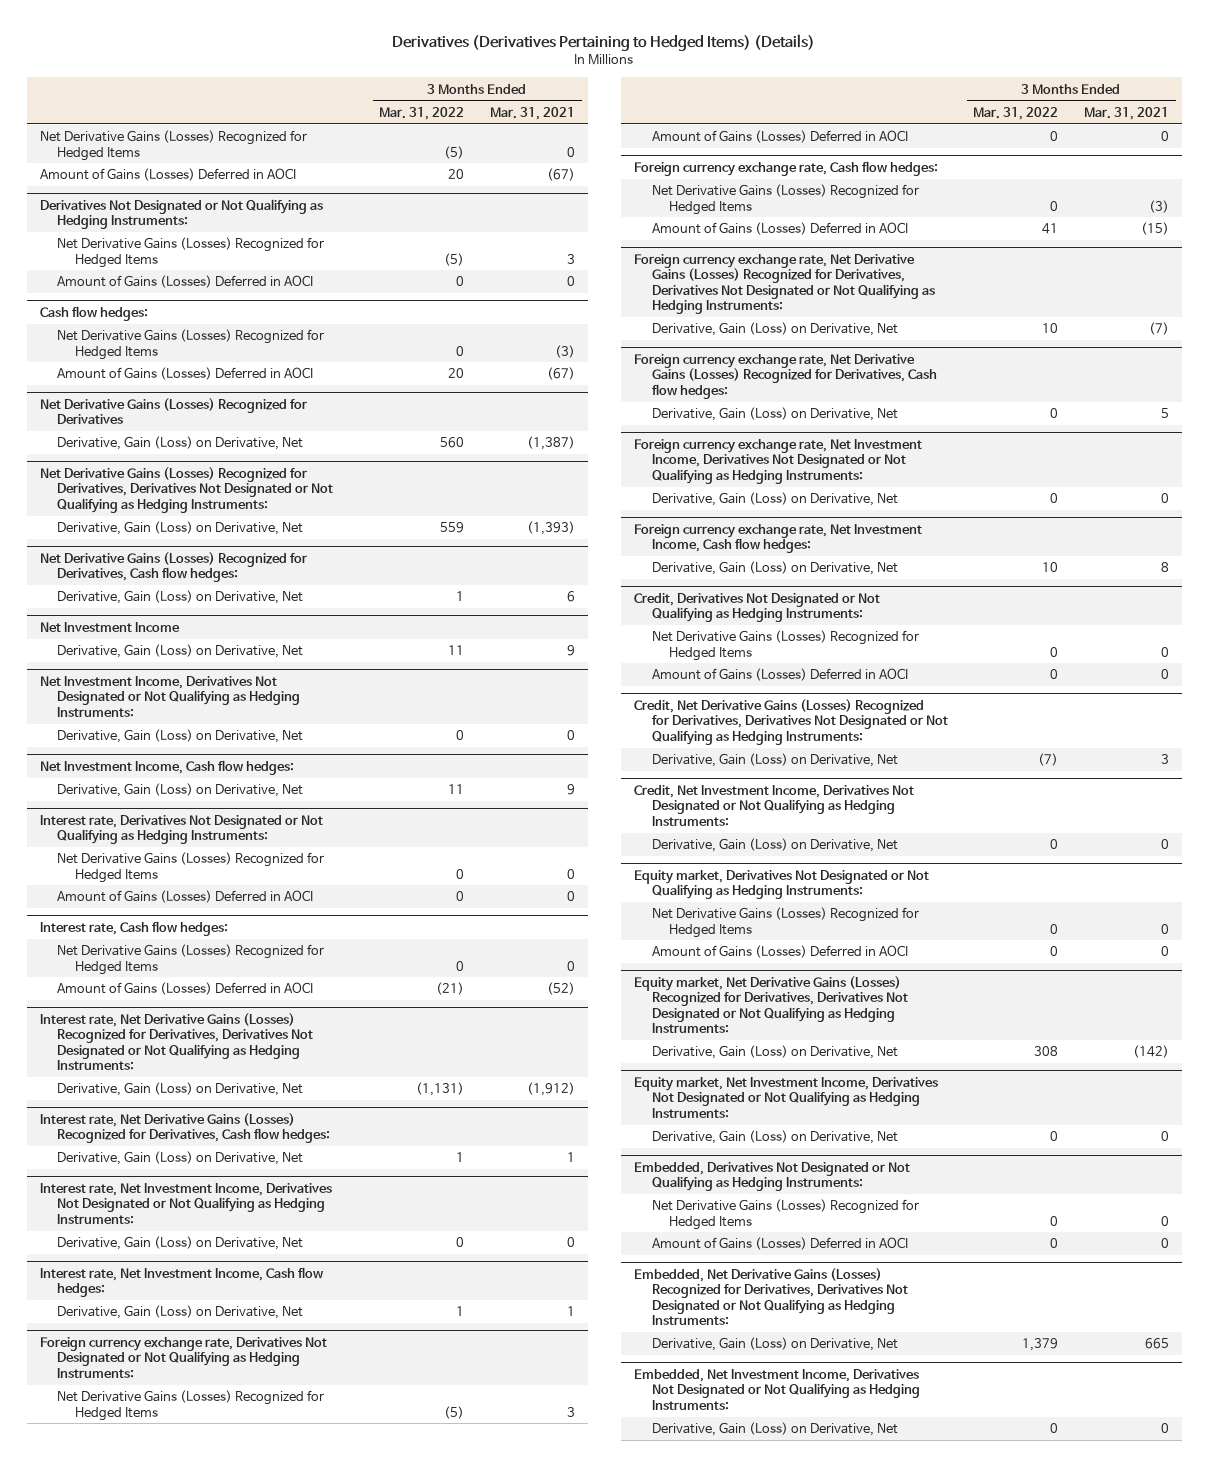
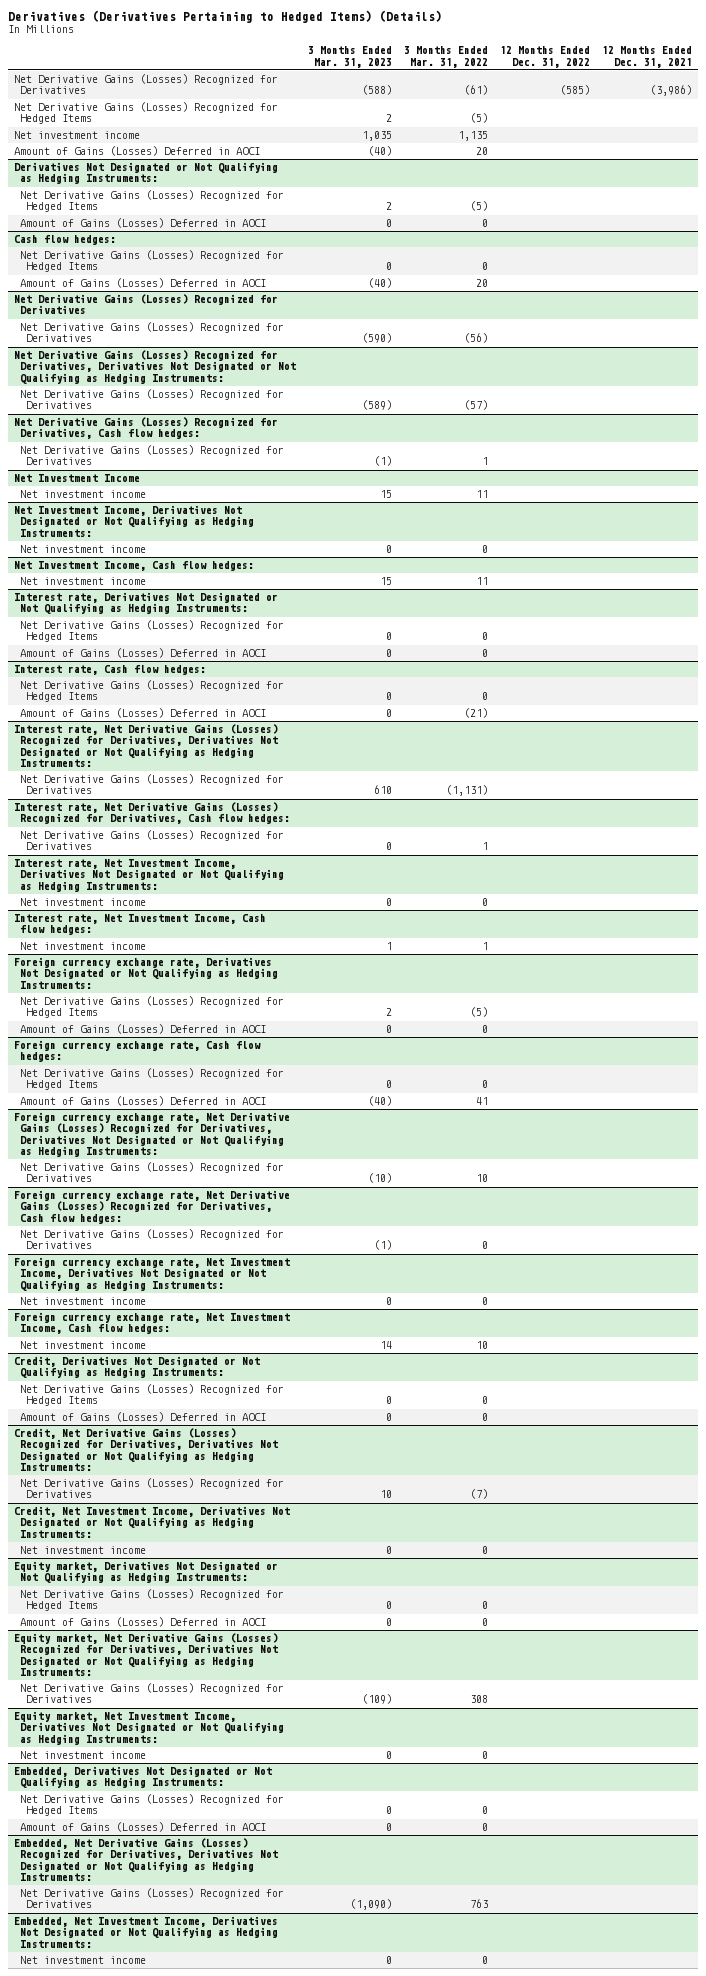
- | 3 Months Ended Mar. 31, 2022 | 3 Months Ended Mar. 31, 2021
+ | 3 Months Ended Mar. 31, 2023 | 3 Months Ended Mar. 31, 2022 | 12 Months Ended Dec. 31, 2022 | 12 Months Ended Dec. 31, 2021
+ Net Derivative Gains (Losses) Recognized for Derivatives | (588) | (61) | (585) | (3,986)
+ Net investment income | 1,035 | 1,135 | |
@ Net Derivative Gains (Losses) Recognized for Derivatives
- Derivative, Gain (Loss) on Derivative, Net | 560 | (1,387)
+ Net Derivative Gains (Losses) Recognized for Derivatives | (590) | (56) | |
@ Net Derivative Gains (Losses) Recognized for Derivatives, Derivatives Not Designated or Not Qualifying as Hedging Instruments:
- Derivative, Gain (Loss) on Derivative, Net | 559 | (1,393)
+ Net Derivative Gains (Losses) Recognized for Derivatives | (589) | (57) | |
@ Net Derivative Gains (Losses) Recognized for Derivatives, Cash flow hedges:
- Derivative, Gain (Loss) on Derivative, Net | 1 | 6
+ Net Derivative Gains (Losses) Recognized for Derivatives | (1) | 1 | |
@ Net Investment Income
- Derivative, Gain (Loss) on Derivative, Net | 11 | 9
+ Net investment income | 15 | 11 | |
@ Net Investment Income, Derivatives Not Designated or Not Qualifying as Hedging Instruments:
- Derivative, Gain (Loss) on Derivative, Net | 0 | 0
+ Net investment income | 0 | 0 | |
@ Net Investment Income, Cash flow hedges:
- Derivative, Gain (Loss) on Derivative, Net | 11 | 9
+ Net investment income | 15 | 11 | |
@ Interest rate, Net Derivative Gains (Losses) Recognized for Derivatives, Derivatives Not Designated or Not Qualifying as Hedging Instruments:
- Derivative, Gain (Loss) on Derivative, Net | (1,131) | (1,912)
+ Net Derivative Gains (Losses) Recognized for Derivatives | 610 | (1,131) | |
@ Interest rate, Net Derivative Gains (Losses) Recognized for Derivatives, Cash flow hedges:
- Derivative, Gain (Loss) on Derivative, Net | 1 | 1
+ Net Derivative Gains (Losses) Recognized for Derivatives | 0 | 1 | |
@ Interest rate, Net Investment Income, Derivatives Not Designated or Not Qualifying as Hedging Instruments:
- Derivative, Gain (Loss) on Derivative, Net | 0 | 0
+ Net investment income | 0 | 0 | |
@ Interest rate, Net Investment Income, Cash flow hedges:
- Derivative, Gain (Loss) on Derivative, Net | 1 | 1
+ Net investment income | 1 | 1 | |
@ Foreign currency exchange rate, Net Derivative Gains (Losses) Recognized for Derivatives, Derivatives Not Designated or Not Qualifying as Hedging Instruments:
- Derivative, Gain (Loss) on Derivative, Net | 10 | (7)
+ Net Derivative Gains (Losses) Recognized for Derivatives | (10) | 10 | |
@ Foreign currency exchange rate, Net Derivative Gains (Losses) Recognized for Derivatives, Cash flow hedges:
- Derivative, Gain (Loss) on Derivative, Net | 0 | 5
+ Net Derivative Gains (Losses) Recognized for Derivatives | (1) | 0 | |
@ Foreign currency exchange rate, Net Investment Income, Derivatives Not Designated or Not Qualifying as Hedging Instruments:
- Derivative, Gain (Loss) on Derivative, Net | 0 | 0
+ Net investment income | 0 | 0 | |
@ Foreign currency exchange rate, Net Investment Income, Cash flow hedges:
- Derivative, Gain (Loss) on Derivative, Net | 10 | 8
+ Net investment income | 14 | 10 | |
@ Credit, Net Derivative Gains (Losses) Recognized for Derivatives, Derivatives Not Designated or Not Qualifying as Hedging Instruments:
- Derivative, Gain (Loss) on Derivative, Net | (7) | 3
+ Net Derivative Gains (Losses) Recognized for Derivatives | 10 | (7) | |
@ Credit, Net Investment Income, Derivatives Not Designated or Not Qualifying as Hedging Instruments:
- Derivative, Gain (Loss) on Derivative, Net | 0 | 0
+ Net investment income | 0 | 0 | |
@ Equity market, Net Derivative Gains (Losses) Recognized for Derivatives, Derivatives Not Designated or Not Qualifying as Hedging Instruments:
- Derivative, Gain (Loss) on Derivative, Net | 308 | (142)
+ Net Derivative Gains (Losses) Recognized for Derivatives | (109) | 308 | |
@ Equity market, Net Investment Income, Derivatives Not Designated or Not Qualifying as Hedging Instruments:
- Derivative, Gain (Loss) on Derivative, Net | 0 | 0
+ Net investment income | 0 | 0 | |
@ Embedded, Net Derivative Gains (Losses) Recognized for Derivatives, Derivatives Not Designated or Not Qualifying as Hedging Instruments:
- Derivative, Gain (Loss) on Derivative, Net | 1,379 | 665
+ Net Derivative Gains (Losses) Recognized for Derivatives | (1,090) | 763 | |
@ Embedded, Net Investment Income, Derivatives Not Designated or Not Qualifying as Hedging Instruments:
- Derivative, Gain (Loss) on Derivative, Net | 0 | 0
+ Net investment income | 0 | 0 | |

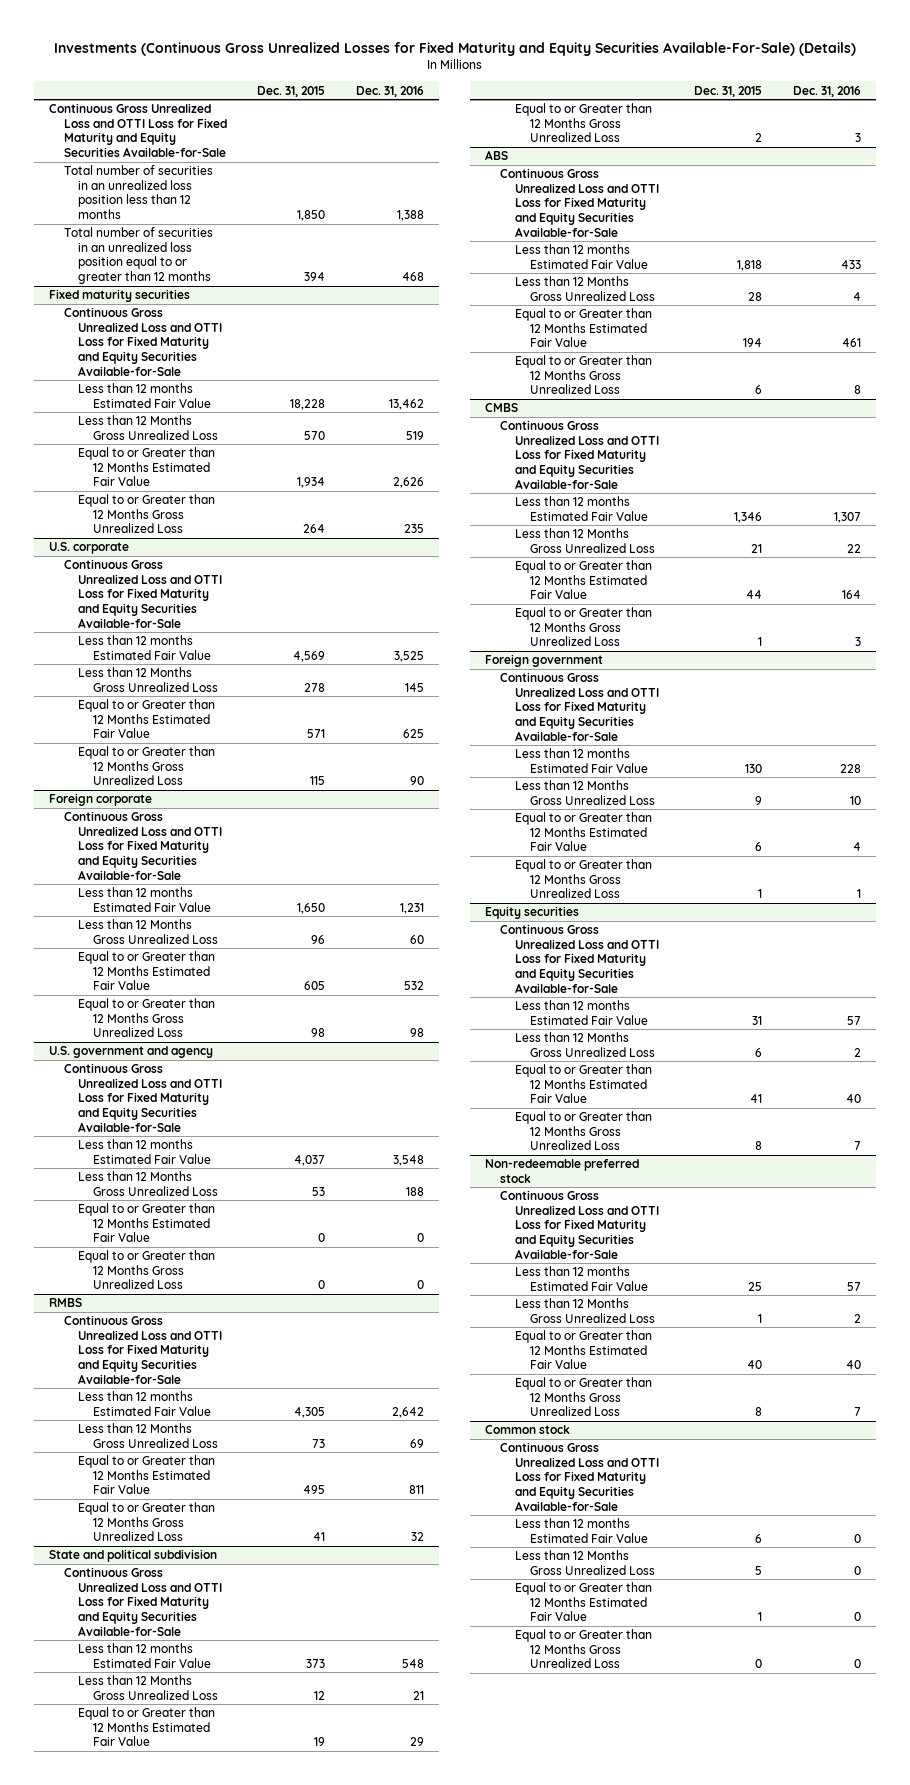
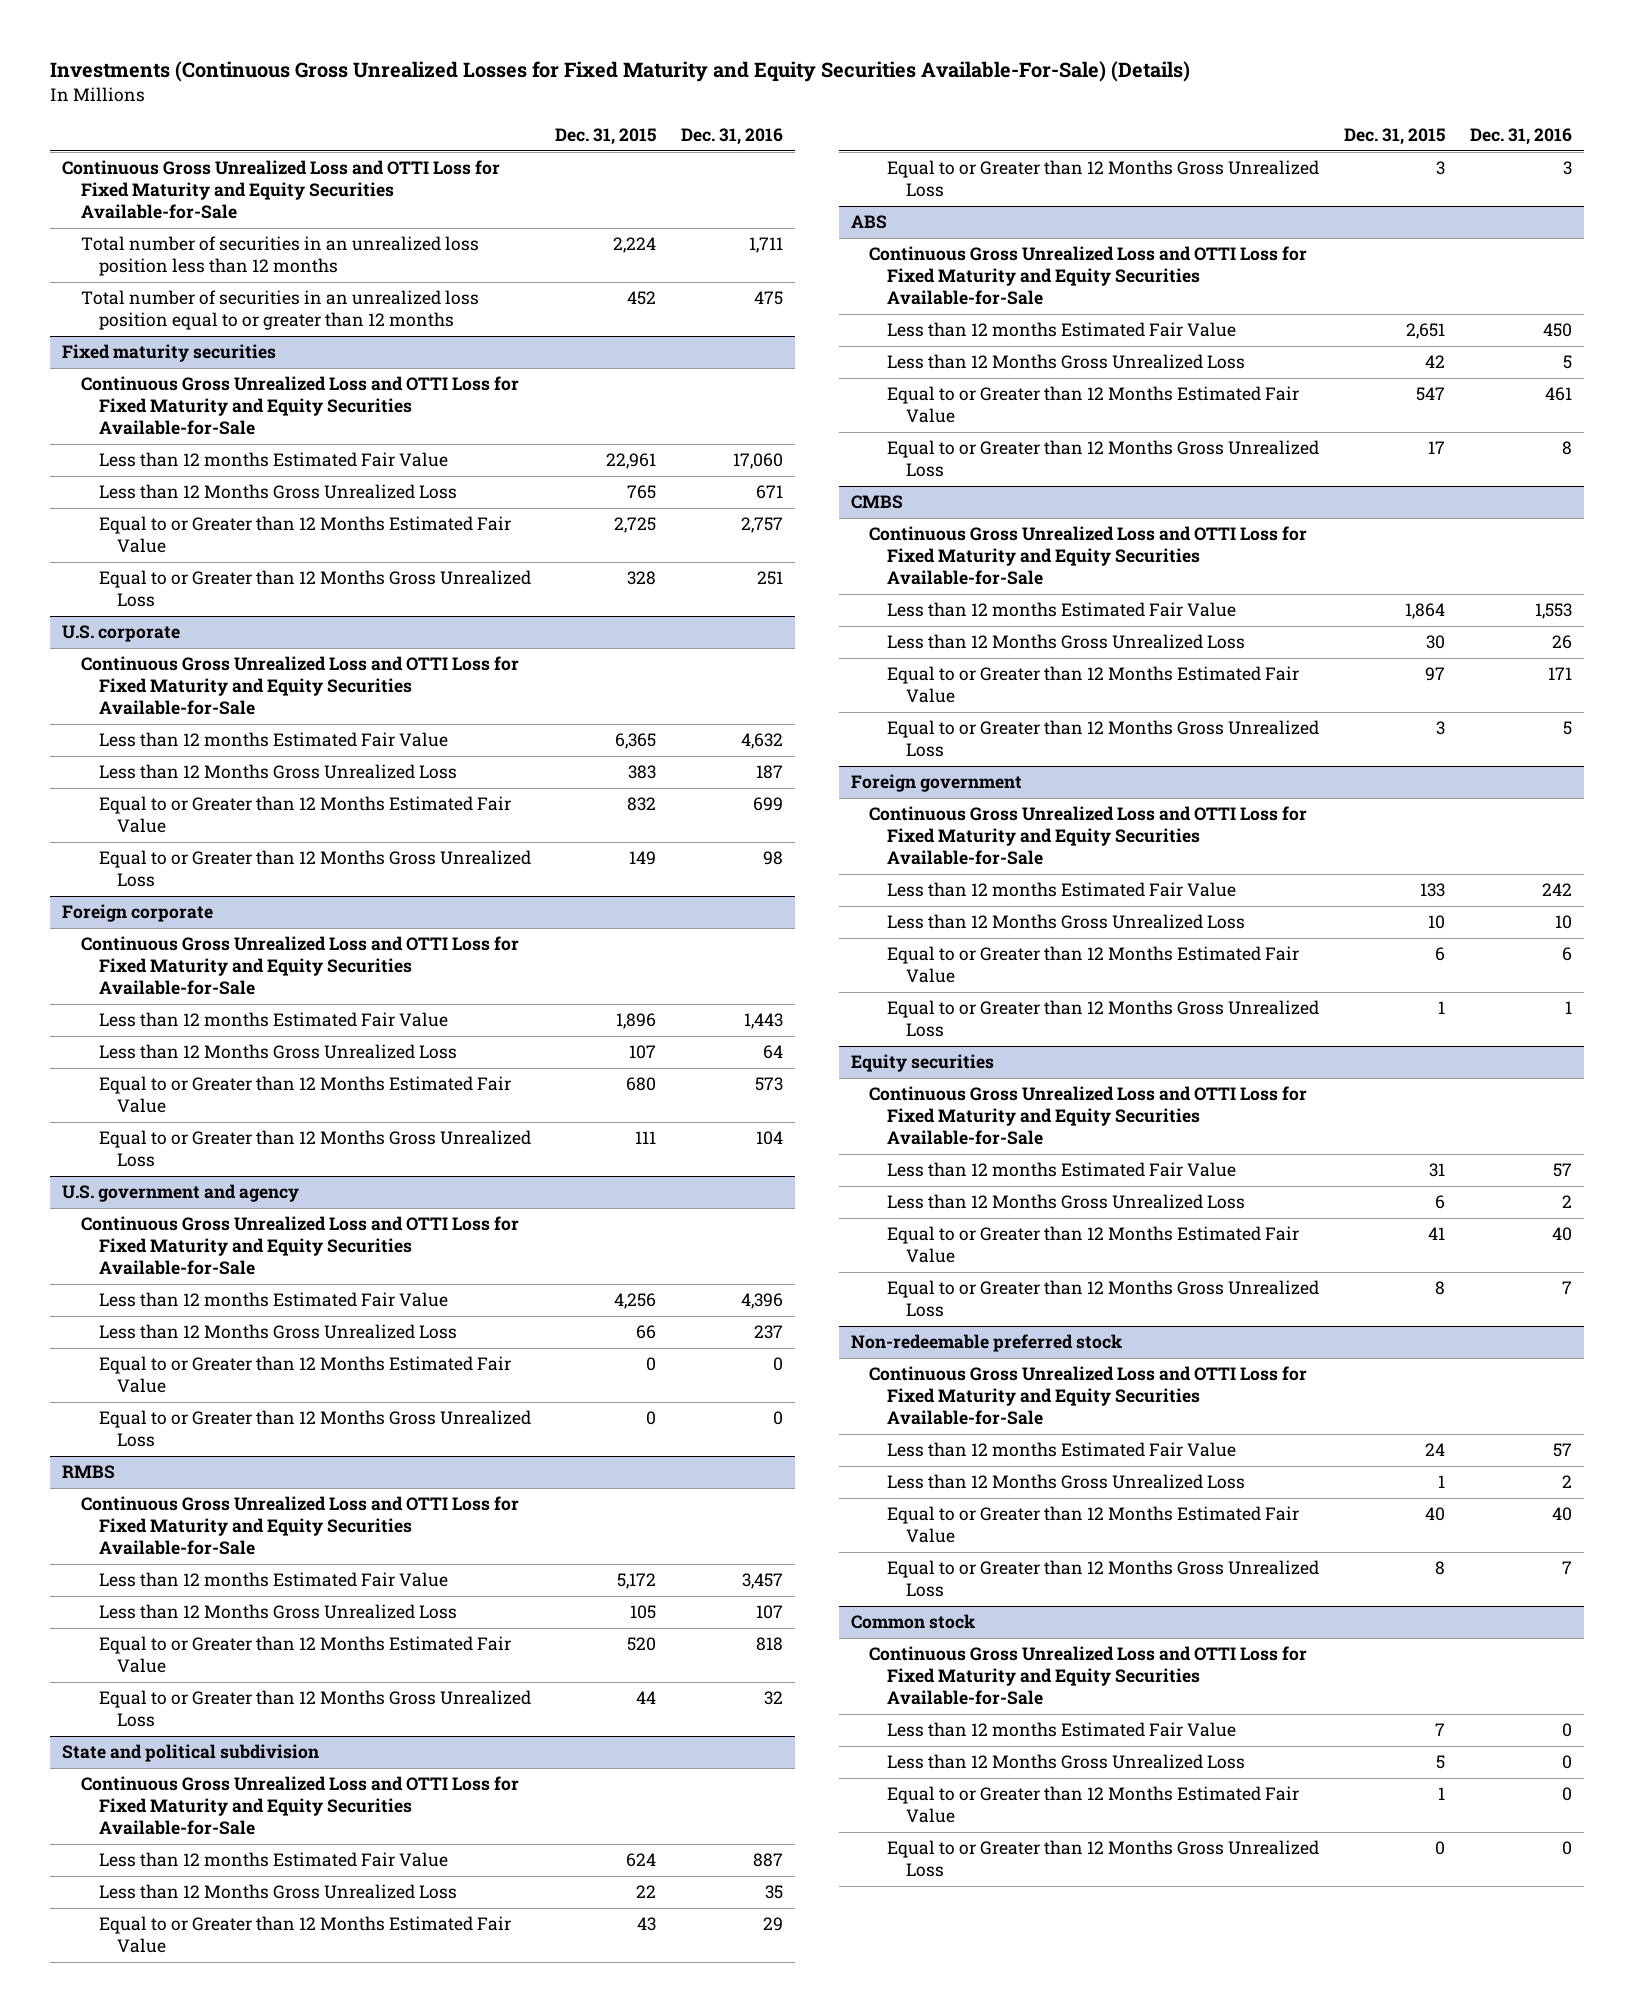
- Total number of securities in an unrealized loss position less than 12 months | 1,850 | 1,388
- Total number of securities in an unrealized loss position equal to or greater than 12 months | 394 | 468
+ Total number of securities in an unrealized loss position less than 12 months | 2,224 | 1,711
+ Total number of securities in an unrealized loss position equal to or greater than 12 months | 452 | 475
@ Fixed maturity securities
- Less than 12 months Estimated Fair Value | 18,228 | 13,462
- Less than 12 Months Gross Unrealized Loss | 570 | 519
- Equal to or Greater than 12 Months Estimated Fair Value | 1,934 | 2,626
- Equal to or Greater than 12 Months Gross Unrealized Loss | 264 | 235
+ Less than 12 months Estimated Fair Value | 22,961 | 17,060
+ Less than 12 Months Gross Unrealized Loss | 765 | 671
+ Equal to or Greater than 12 Months Estimated Fair Value | 2,725 | 2,757
+ Equal to or Greater than 12 Months Gross Unrealized Loss | 328 | 251
@ U.S. corporate
- Less than 12 months Estimated Fair Value | 4,569 | 3,525
- Less than 12 Months Gross Unrealized Loss | 278 | 145
- Equal to or Greater than 12 Months Estimated Fair Value | 571 | 625
- Equal to or Greater than 12 Months Gross Unrealized Loss | 115 | 90
+ Less than 12 months Estimated Fair Value | 6,365 | 4,632
+ Less than 12 Months Gross Unrealized Loss | 383 | 187
+ Equal to or Greater than 12 Months Estimated Fair Value | 832 | 699
+ Equal to or Greater than 12 Months Gross Unrealized Loss | 149 | 98
@ Foreign corporate
- Less than 12 months Estimated Fair Value | 1,650 | 1,231
- Less than 12 Months Gross Unrealized Loss | 96 | 60
- Equal to or Greater than 12 Months Estimated Fair Value | 605 | 532
- Equal to or Greater than 12 Months Gross Unrealized Loss | 98 | 98
+ Less than 12 months Estimated Fair Value | 1,896 | 1,443
+ Less than 12 Months Gross Unrealized Loss | 107 | 64
+ Equal to or Greater than 12 Months Estimated Fair Value | 680 | 573
+ Equal to or Greater than 12 Months Gross Unrealized Loss | 111 | 104
@ U.S. government and agency
- Less than 12 months Estimated Fair Value | 4,037 | 3,548
- Less than 12 Months Gross Unrealized Loss | 53 | 188
+ Less than 12 months Estimated Fair Value | 4,256 | 4,396
+ Less than 12 Months Gross Unrealized Loss | 66 | 237
@ RMBS
- Less than 12 months Estimated Fair Value | 4,305 | 2,642
- Less than 12 Months Gross Unrealized Loss | 73 | 69
- Equal to or Greater than 12 Months Estimated Fair Value | 495 | 811
- Equal to or Greater than 12 Months Gross Unrealized Loss | 41 | 32
+ Less than 12 months Estimated Fair Value | 5,172 | 3,457
+ Less than 12 Months Gross Unrealized Loss | 105 | 107
+ Equal to or Greater than 12 Months Estimated Fair Value | 520 | 818
+ Equal to or Greater than 12 Months Gross Unrealized Loss | 44 | 32
@ State and political subdivision
- Less than 12 months Estimated Fair Value | 373 | 548
- Less than 12 Months Gross Unrealized Loss | 12 | 21
- Equal to or Greater than 12 Months Estimated Fair Value | 19 | 29
- Equal to or Greater than 12 Months Gross Unrealized Loss | 2 | 3
+ Less than 12 months Estimated Fair Value | 624 | 887
+ Less than 12 Months Gross Unrealized Loss | 22 | 35
+ Equal to or Greater than 12 Months Estimated Fair Value | 43 | 29
+ Equal to or Greater than 12 Months Gross Unrealized Loss | 3 | 3
@ ABS
- Less than 12 months Estimated Fair Value | 1,818 | 433
- Less than 12 Months Gross Unrealized Loss | 28 | 4
- Equal to or Greater than 12 Months Estimated Fair Value | 194 | 461
- Equal to or Greater than 12 Months Gross Unrealized Loss | 6 | 8
+ Less than 12 months Estimated Fair Value | 2,651 | 450
+ Less than 12 Months Gross Unrealized Loss | 42 | 5
+ Equal to or Greater than 12 Months Estimated Fair Value | 547 | 461
+ Equal to or Greater than 12 Months Gross Unrealized Loss | 17 | 8
@ CMBS
- Less than 12 months Estimated Fair Value | 1,346 | 1,307
- Less than 12 Months Gross Unrealized Loss | 21 | 22
- Equal to or Greater than 12 Months Estimated Fair Value | 44 | 164
- Equal to or Greater than 12 Months Gross Unrealized Loss | 1 | 3
+ Less than 12 months Estimated Fair Value | 1,864 | 1,553
+ Less than 12 Months Gross Unrealized Loss | 30 | 26
+ Equal to or Greater than 12 Months Estimated Fair Value | 97 | 171
+ Equal to or Greater than 12 Months Gross Unrealized Loss | 3 | 5
@ Foreign government
- Less than 12 months Estimated Fair Value | 130 | 228
- Less than 12 Months Gross Unrealized Loss | 9 | 10
- Equal to or Greater than 12 Months Estimated Fair Value | 6 | 4
+ Less than 12 months Estimated Fair Value | 133 | 242
+ Less than 12 Months Gross Unrealized Loss | 10 | 10
+ Equal to or Greater than 12 Months Estimated Fair Value | 6 | 6
@ Non-redeemable preferred stock
- Less than 12 months Estimated Fair Value | 25 | 57
+ Less than 12 months Estimated Fair Value | 24 | 57
@ Common stock
- Less than 12 months Estimated Fair Value | 6 | 0
+ Less than 12 months Estimated Fair Value | 7 | 0

